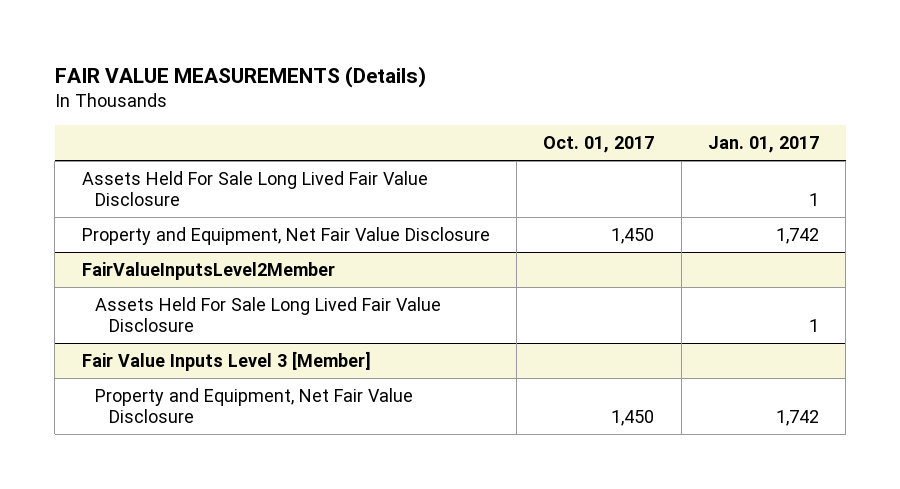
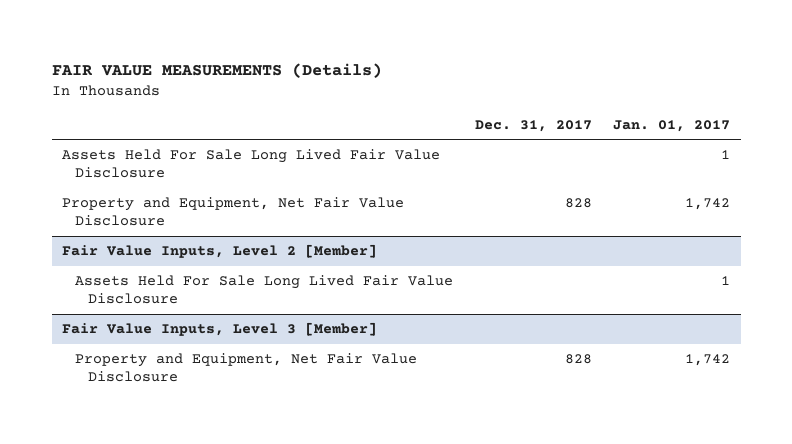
- | Oct. 01, 2017 | Jan. 01, 2017
+ | Dec. 31, 2017 | Jan. 01, 2017
- FairValueInputsLevel2Member
+ Fair Value Inputs, Level 2 [Member]
- Fair Value Inputs Level 3 [Member]
+ Fair Value Inputs, Level 3 [Member]

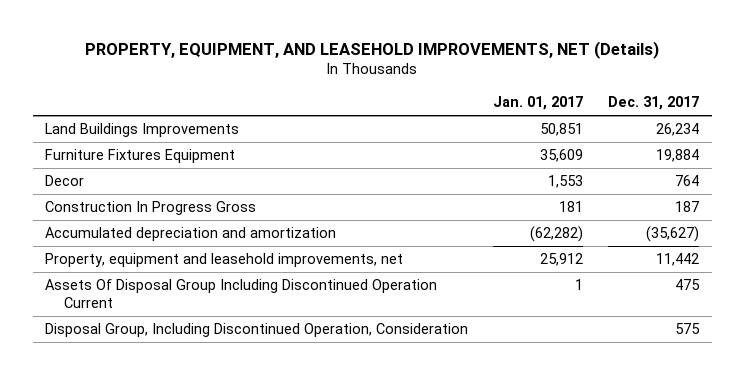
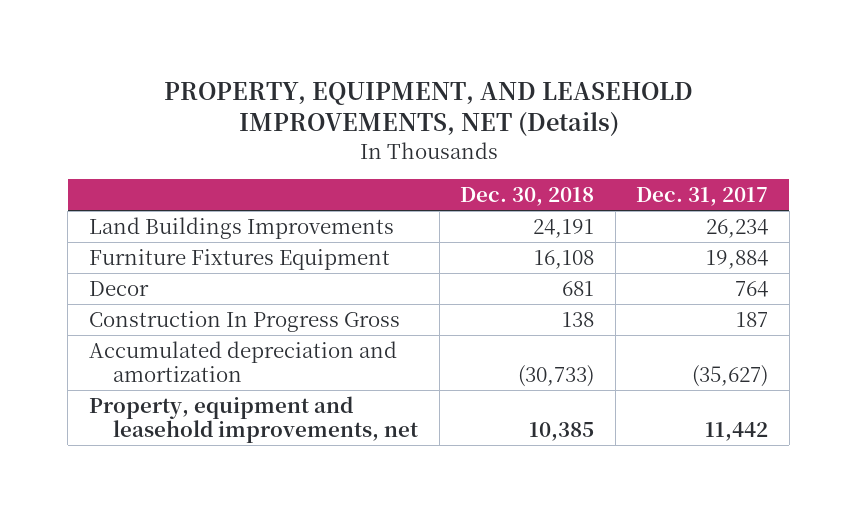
- | Jan. 01, 2017 | Dec. 31, 2017
+ | Dec. 30, 2018 | Dec. 31, 2017
- Assets Of Disposal Group Including Discontinued Operation Current | 1 | 475
- Disposal Group, Including Discontinued Operation, Consideration | | 575

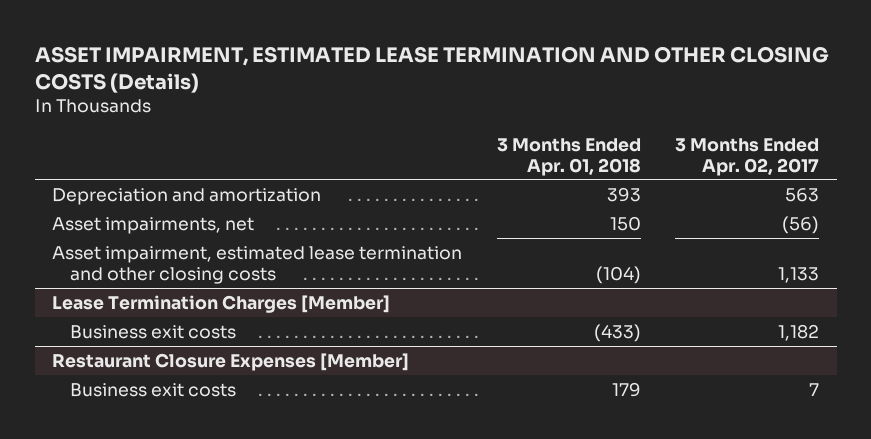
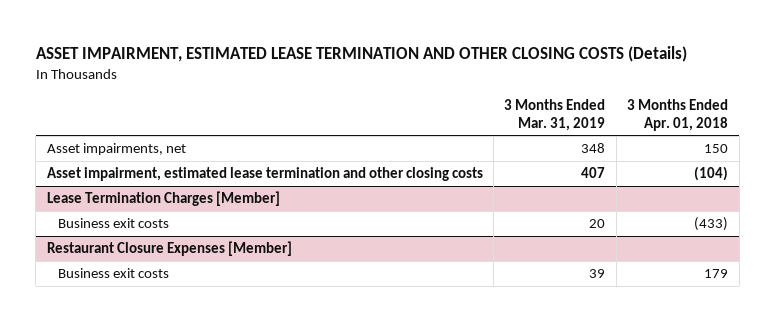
- | 3 Months Ended Apr. 01, 2018 | 3 Months Ended Apr. 02, 2017
+ | 3 Months Ended Mar. 31, 2019 | 3 Months Ended Apr. 01, 2018
- Depreciation and amortization | 393 | 563

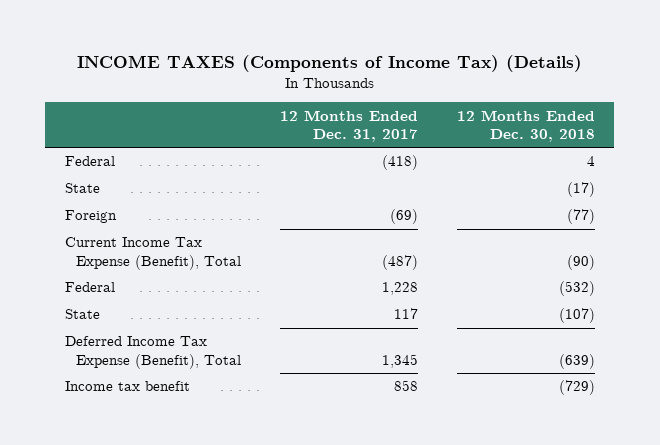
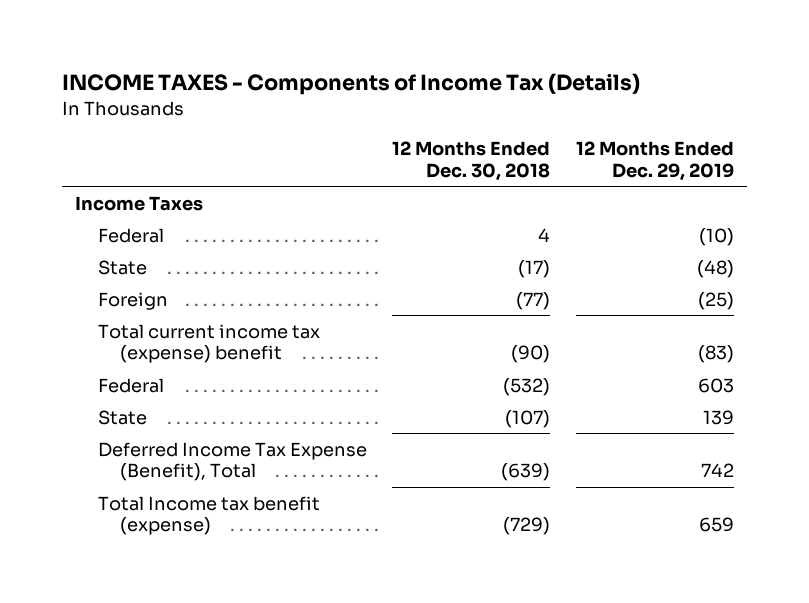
- INCOME TAXES (Components of Income Tax) (Details)
+ INCOME TAXES - Components of Income Tax (Details)
- | 12 Months Ended Dec. 31, 2017 | 12 Months Ended Dec. 30, 2018
+ | 12 Months Ended Dec. 30, 2018 | 12 Months Ended Dec. 29, 2019
+ Income Taxes
- Current Income Tax Expense (Benefit), Total | (487) | (90)
+ Total current income tax (expense) benefit | (90) | (83)
- Income tax benefit | 858 | (729)
+ Total Income tax benefit (expense) | (729) | 659

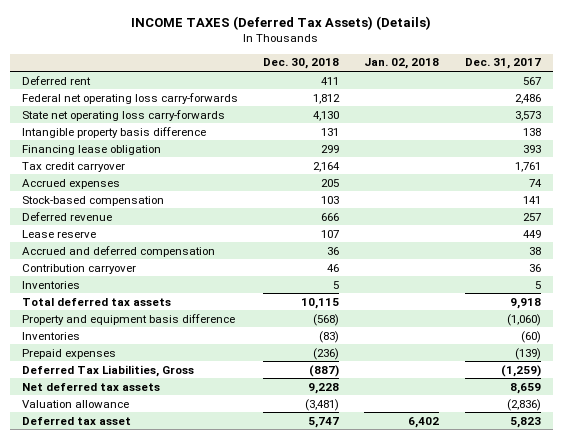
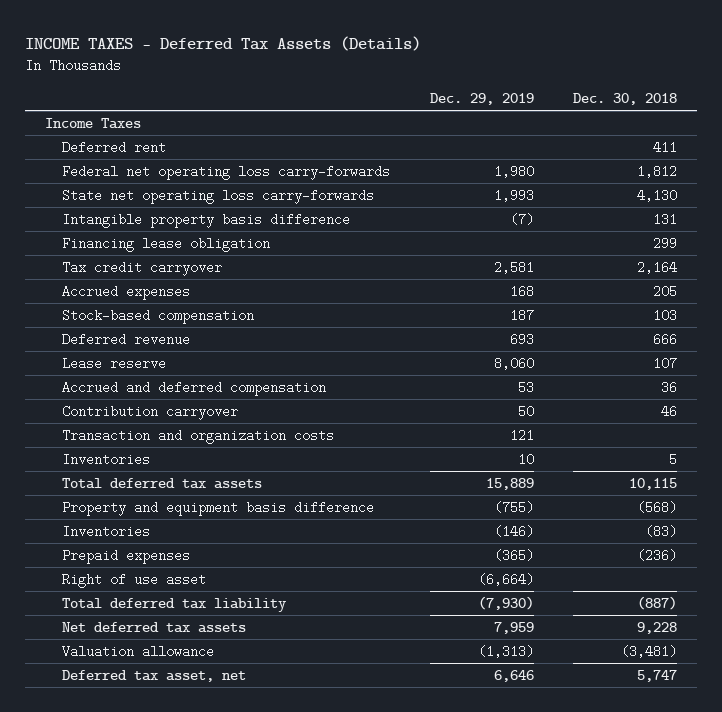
- INCOME TAXES (Deferred Tax Assets) (Details)
+ INCOME TAXES - Deferred Tax Assets (Details)
- | Dec. 30, 2018 | Jan. 02, 2018 | Dec. 31, 2017
+ | Dec. 29, 2019 | Dec. 30, 2018
+ Income Taxes
+ Transaction and organization costs | 121 |
- Deferred Tax Liabilities, Gross | (887) | | (1,259)
+ Right of use asset | (6,664) |
+ Total deferred tax liability | (7,930) | (887)
- Deferred tax asset | 5,747 | 6,402 | 5,823
+ Deferred tax asset, net | 6,646 | 5,747

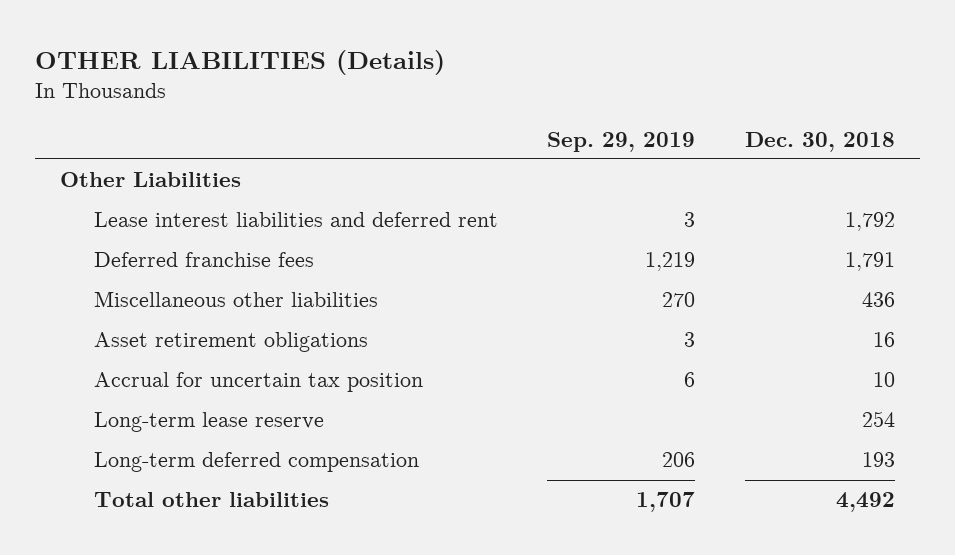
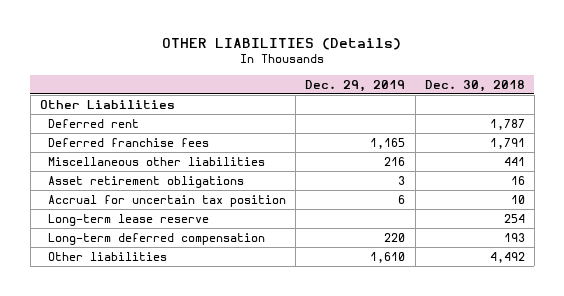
- | Sep. 29, 2019 | Dec. 30, 2018
+ | Dec. 29, 2019 | Dec. 30, 2018
- Lease interest liabilities and deferred rent | 3 | 1,792
+ Deferred rent | | 1,787
- Miscellaneous other liabilities | 270 | 436
+ Miscellaneous other liabilities | 216 | 441
- Total other liabilities | 1,707 | 4,492
+ Other liabilities | 1,610 | 4,492

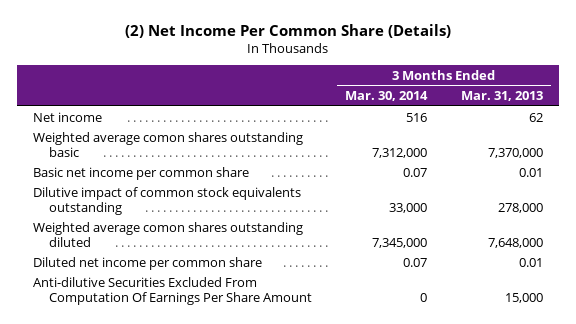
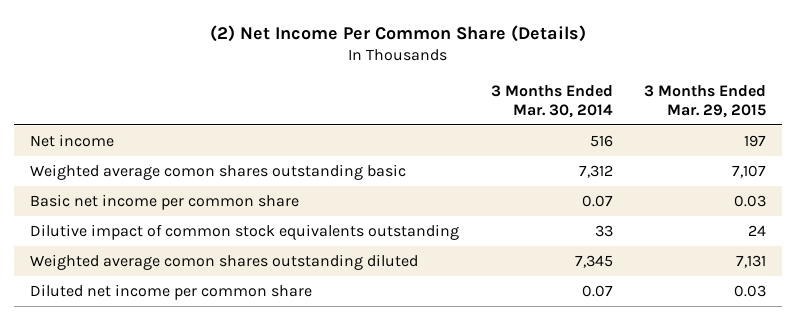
- | 3 Months Ended Mar. 30, 2014 | 3 Months Ended Mar. 31, 2013
+ | 3 Months Ended Mar. 30, 2014 | 3 Months Ended Mar. 29, 2015
- Weighted average comon shares outstanding basic | 7,312,000 | 7,370,000
+ Weighted average comon shares outstanding basic | 7,312 | 7,107
- Dilutive impact of common stock equivalents outstanding | 33,000 | 278,000
- Weighted average comon shares outstanding diluted | 7,345,000 | 7,648,000
+ Dilutive impact of common stock equivalents outstanding | 33 | 24
+ Weighted average comon shares outstanding diluted | 7,345 | 7,131
- Anti-dilutive Securities Excluded From Computation Of Earnings Per Share Amount | 0 | 15,000

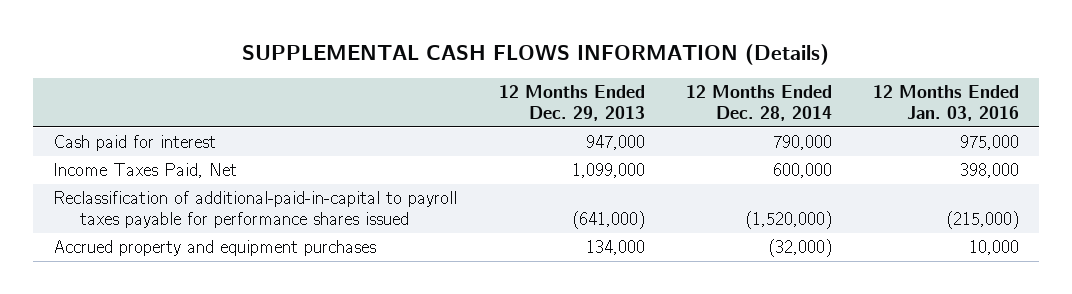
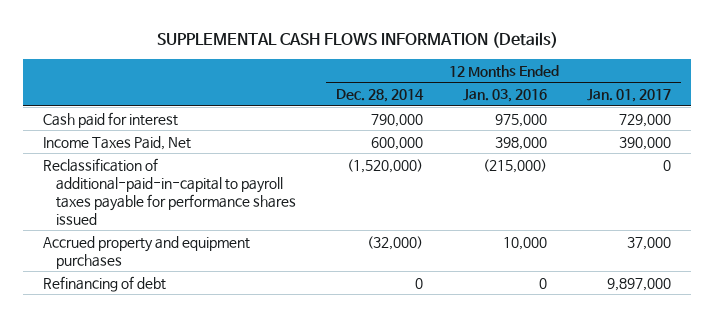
- | 12 Months Ended Dec. 29, 2013 | 12 Months Ended Dec. 28, 2014 | 12 Months Ended Jan. 03, 2016
+ | 12 Months Ended Dec. 28, 2014 | 12 Months Ended Jan. 03, 2016 | 12 Months Ended Jan. 01, 2017
+ Refinancing of debt | 0 | 0 | 9,897,000

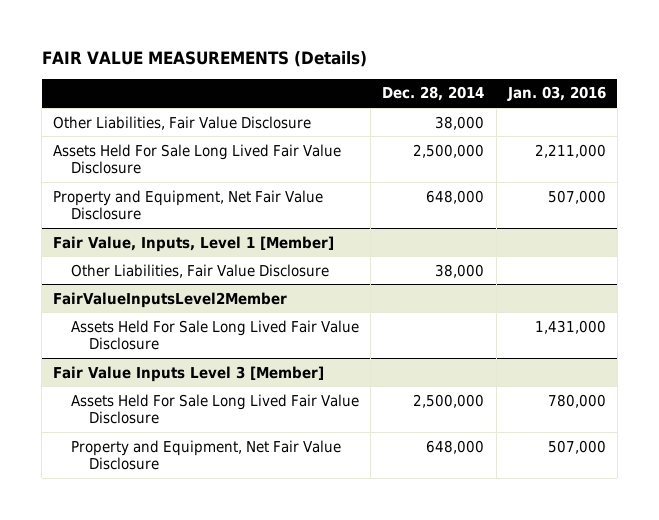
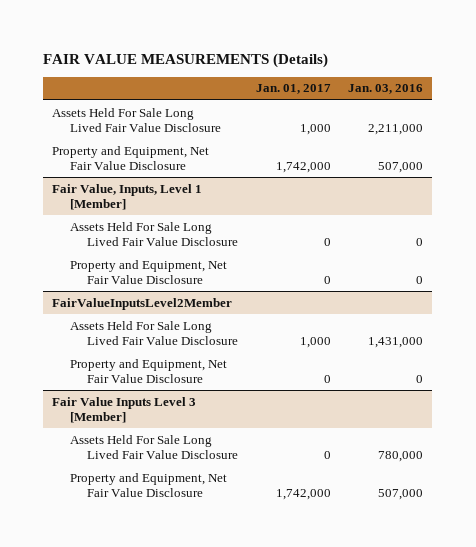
- | Dec. 28, 2014 | Jan. 03, 2016
+ | Jan. 01, 2017 | Jan. 03, 2016
- Other Liabilities, Fair Value Disclosure | 38,000 |
@ Fair Value, Inputs, Level 1 [Member]
- Other Liabilities, Fair Value Disclosure | 38,000 |
+ Assets Held For Sale Long Lived Fair Value Disclosure | 0 | 0
+ Property and Equipment, Net Fair Value Disclosure | 0 | 0
@ FairValueInputsLevel2Member
+ Property and Equipment, Net Fair Value Disclosure | 0 | 0

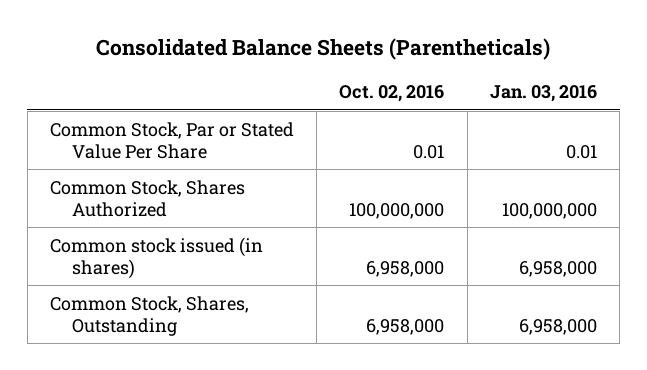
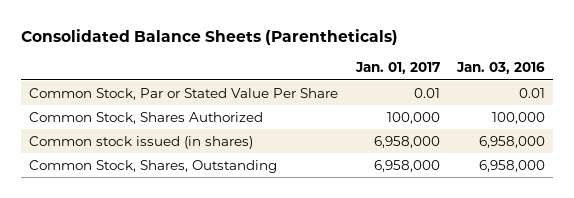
- | Oct. 02, 2016 | Jan. 03, 2016
+ | Jan. 01, 2017 | Jan. 03, 2016
- Common Stock, Shares Authorized | 100,000,000 | 100,000,000
+ Common Stock, Shares Authorized | 100,000 | 100,000

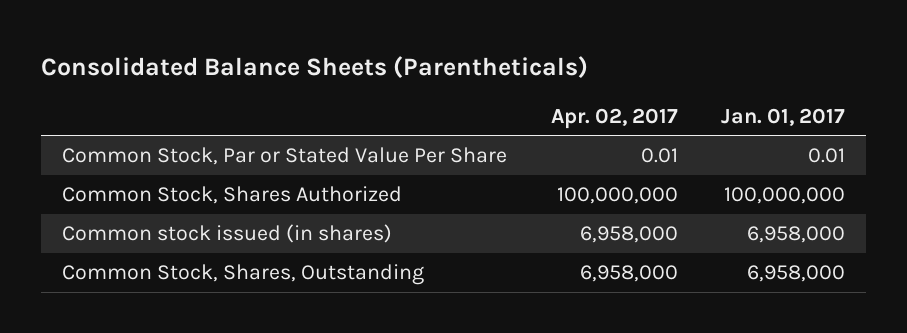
- | Jan. 01, 2017 | Jan. 03, 2016
+ | Apr. 02, 2017 | Jan. 01, 2017
- Common Stock, Shares Authorized | 100,000 | 100,000
+ Common Stock, Shares Authorized | 100,000,000 | 100,000,000

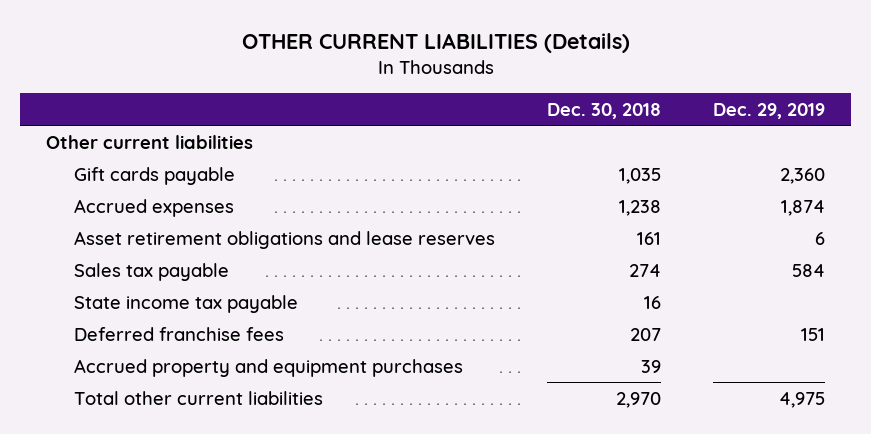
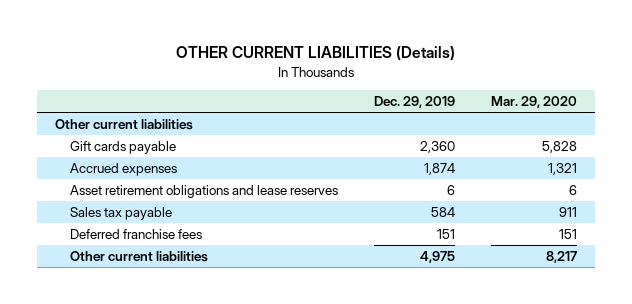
- | Dec. 30, 2018 | Dec. 29, 2019
+ | Dec. 29, 2019 | Mar. 29, 2020
- State income tax payable | 16 |
- Accrued property and equipment purchases | 39 |
- Total other current liabilities | 2,970 | 4,975
+ Other current liabilities | 4,975 | 8,217

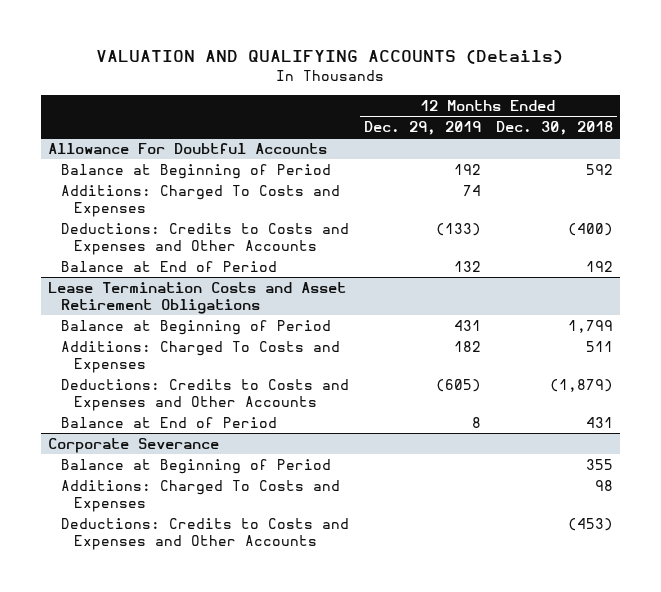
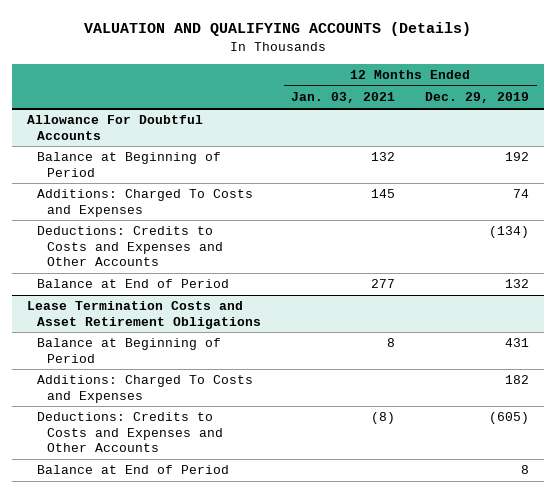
- | 12 Months Ended Dec. 29, 2019 | 12 Months Ended Dec. 30, 2018
+ | 12 Months Ended Jan. 03, 2021 | 12 Months Ended Dec. 29, 2019
@ Allowance For Doubtful Accounts
- Deductions: Credits to Costs and Expenses and Other Accounts | (133) | (400)
+ Deductions: Credits to Costs and Expenses and Other Accounts | | (134)
- Corporate Severance
- Balance at Beginning of Period | | 355
- Additions: Charged To Costs and Expenses | | 98
- Deductions: Credits to Costs and Expenses and Other Accounts | | (453)

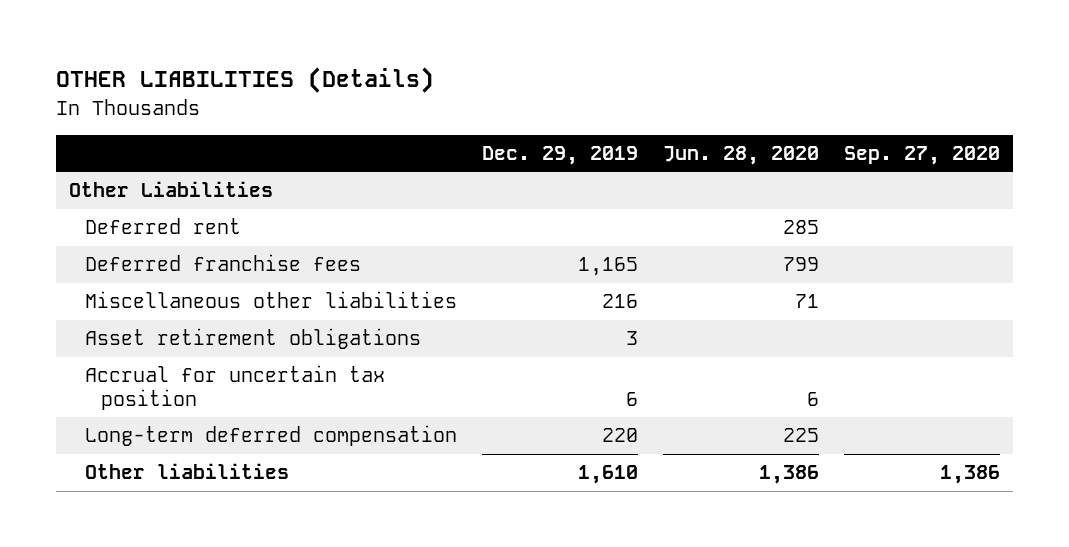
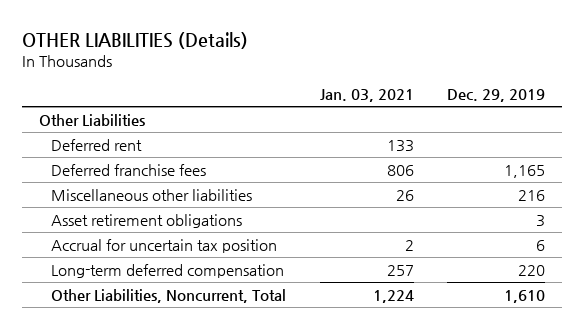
- | Dec. 29, 2019 | Jun. 28, 2020 | Sep. 27, 2020
+ | Jan. 03, 2021 | Dec. 29, 2019
- Other liabilities | 1,610 | 1,386 | 1,386
+ Other Liabilities, Noncurrent, Total | 1,224 | 1,610

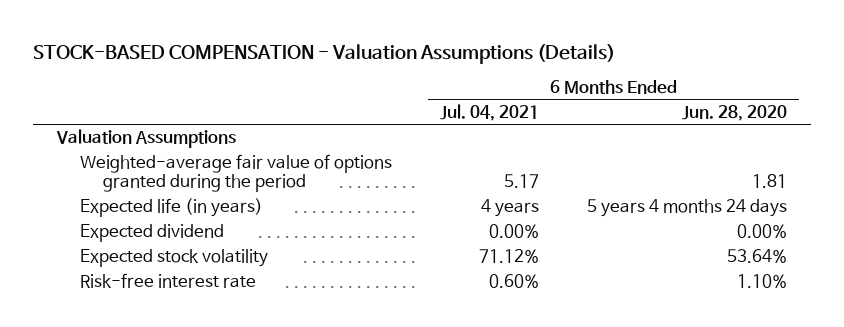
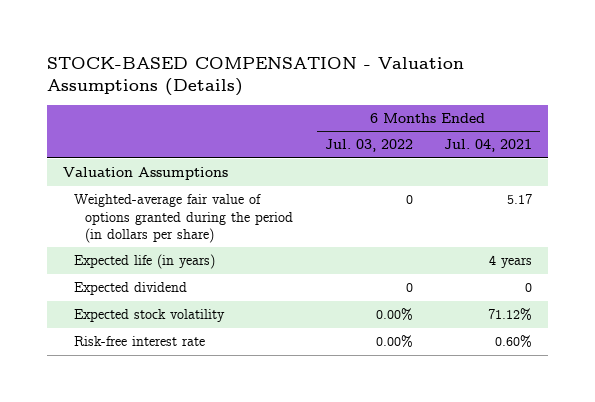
- | 6 Months Ended Jul. 04, 2021 | 6 Months Ended Jun. 28, 2020
+ | 6 Months Ended Jul. 03, 2022 | 6 Months Ended Jul. 04, 2021
- Weighted-average fair value of options granted during the period | 5.17 | 1.81
+ Weighted-average fair value of options granted during the period (in dollars per share) | 0 | 5.17
- Expected dividend | 0.00% | 0.00%
+ Expected dividend | 0 | 0

